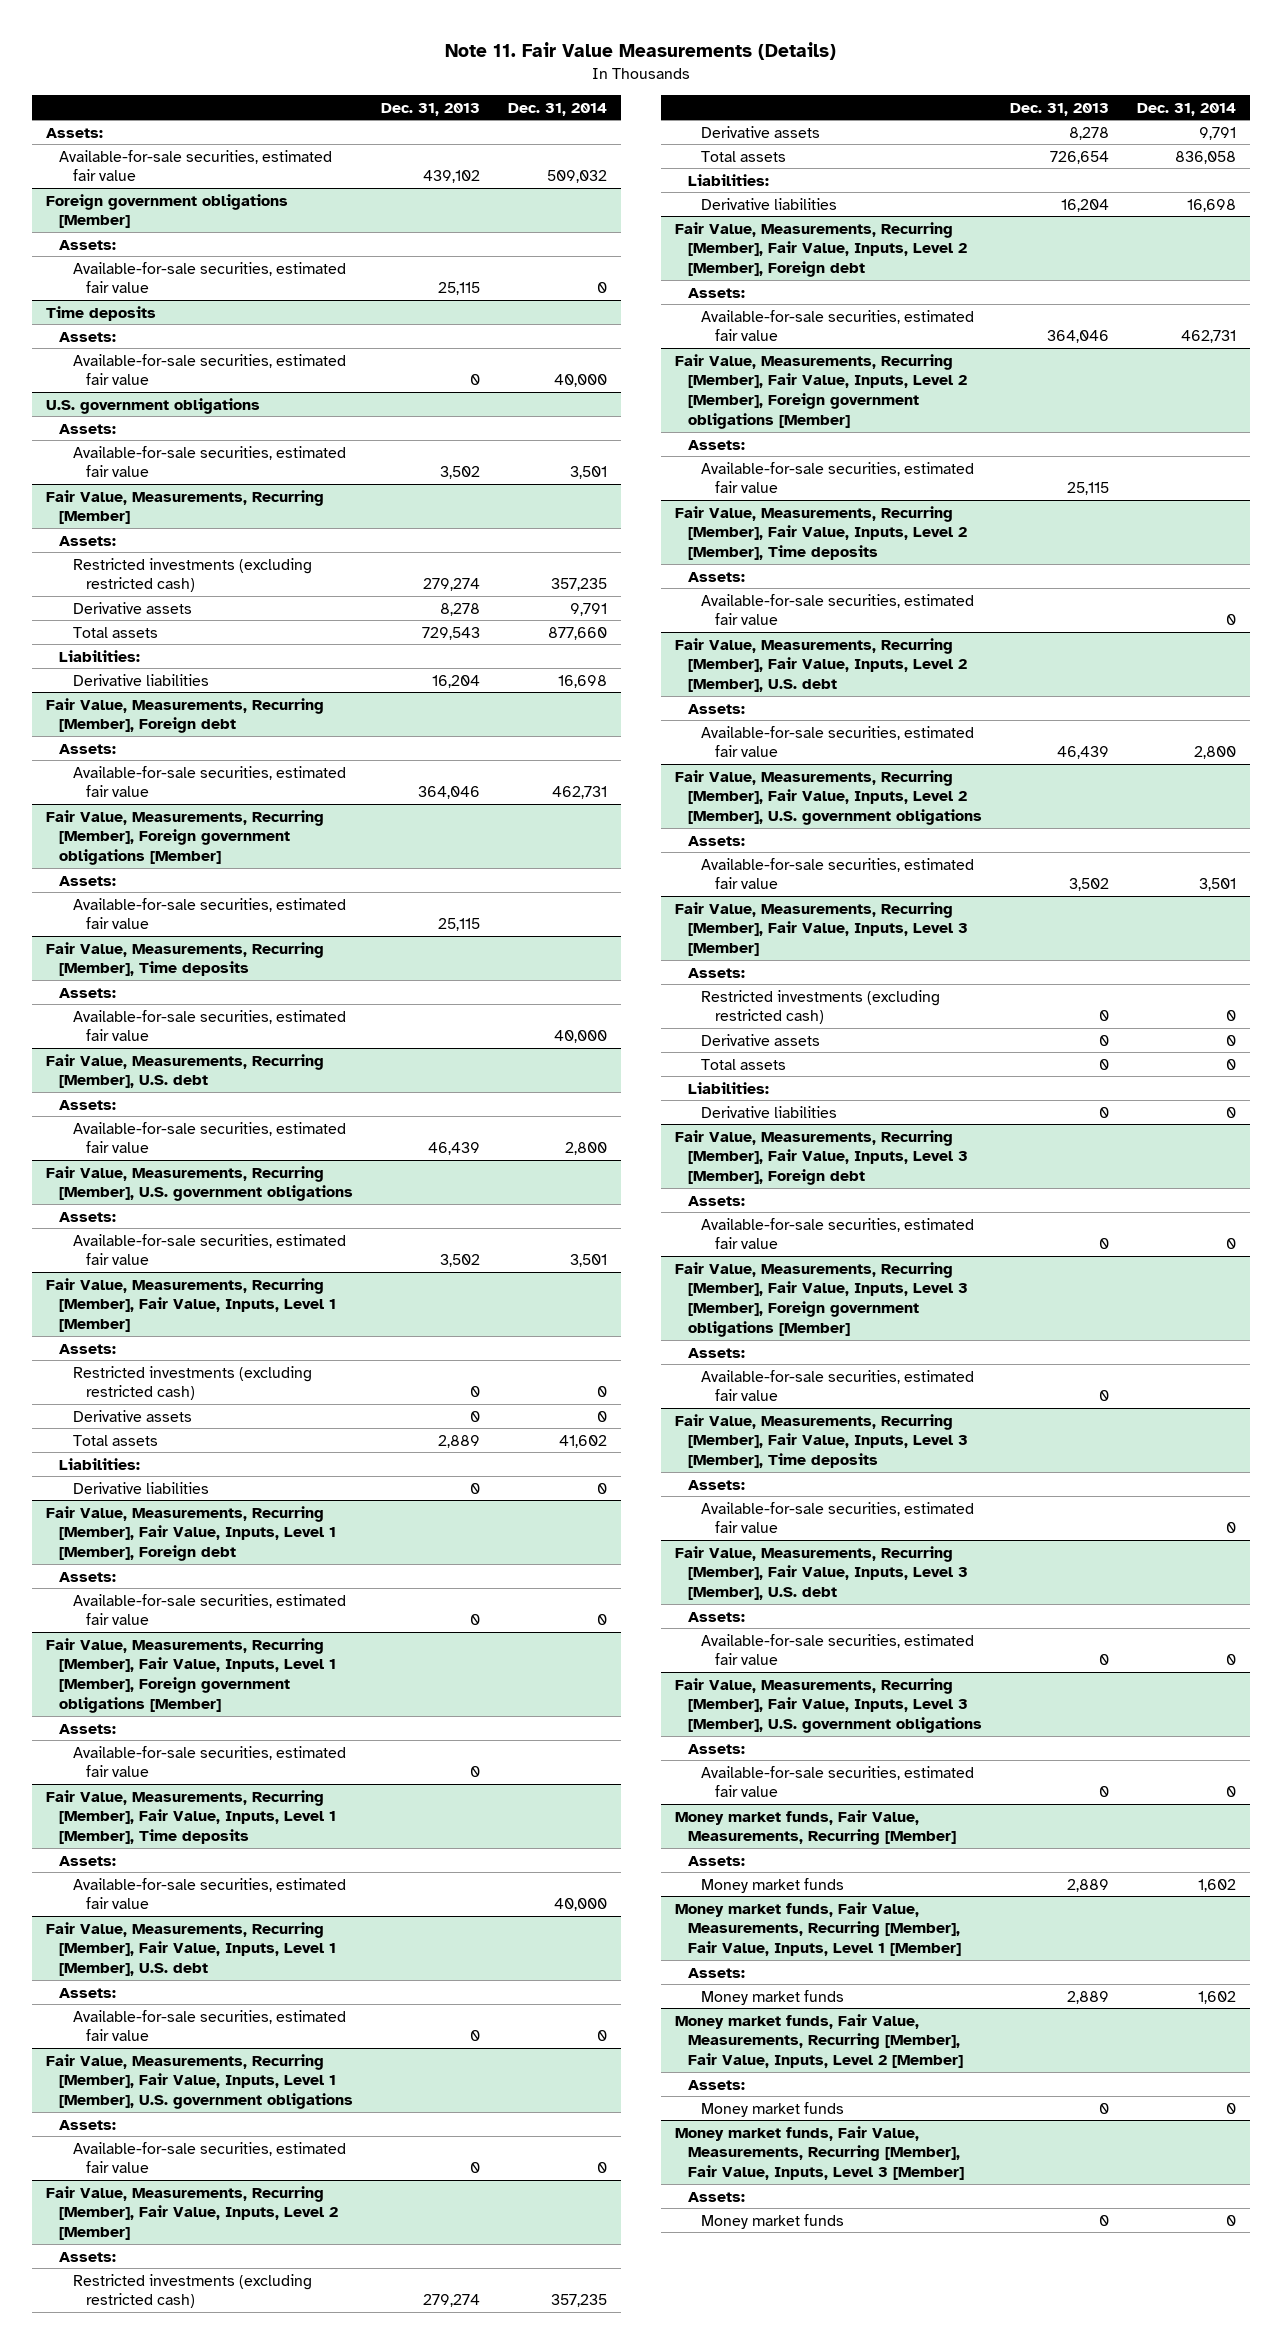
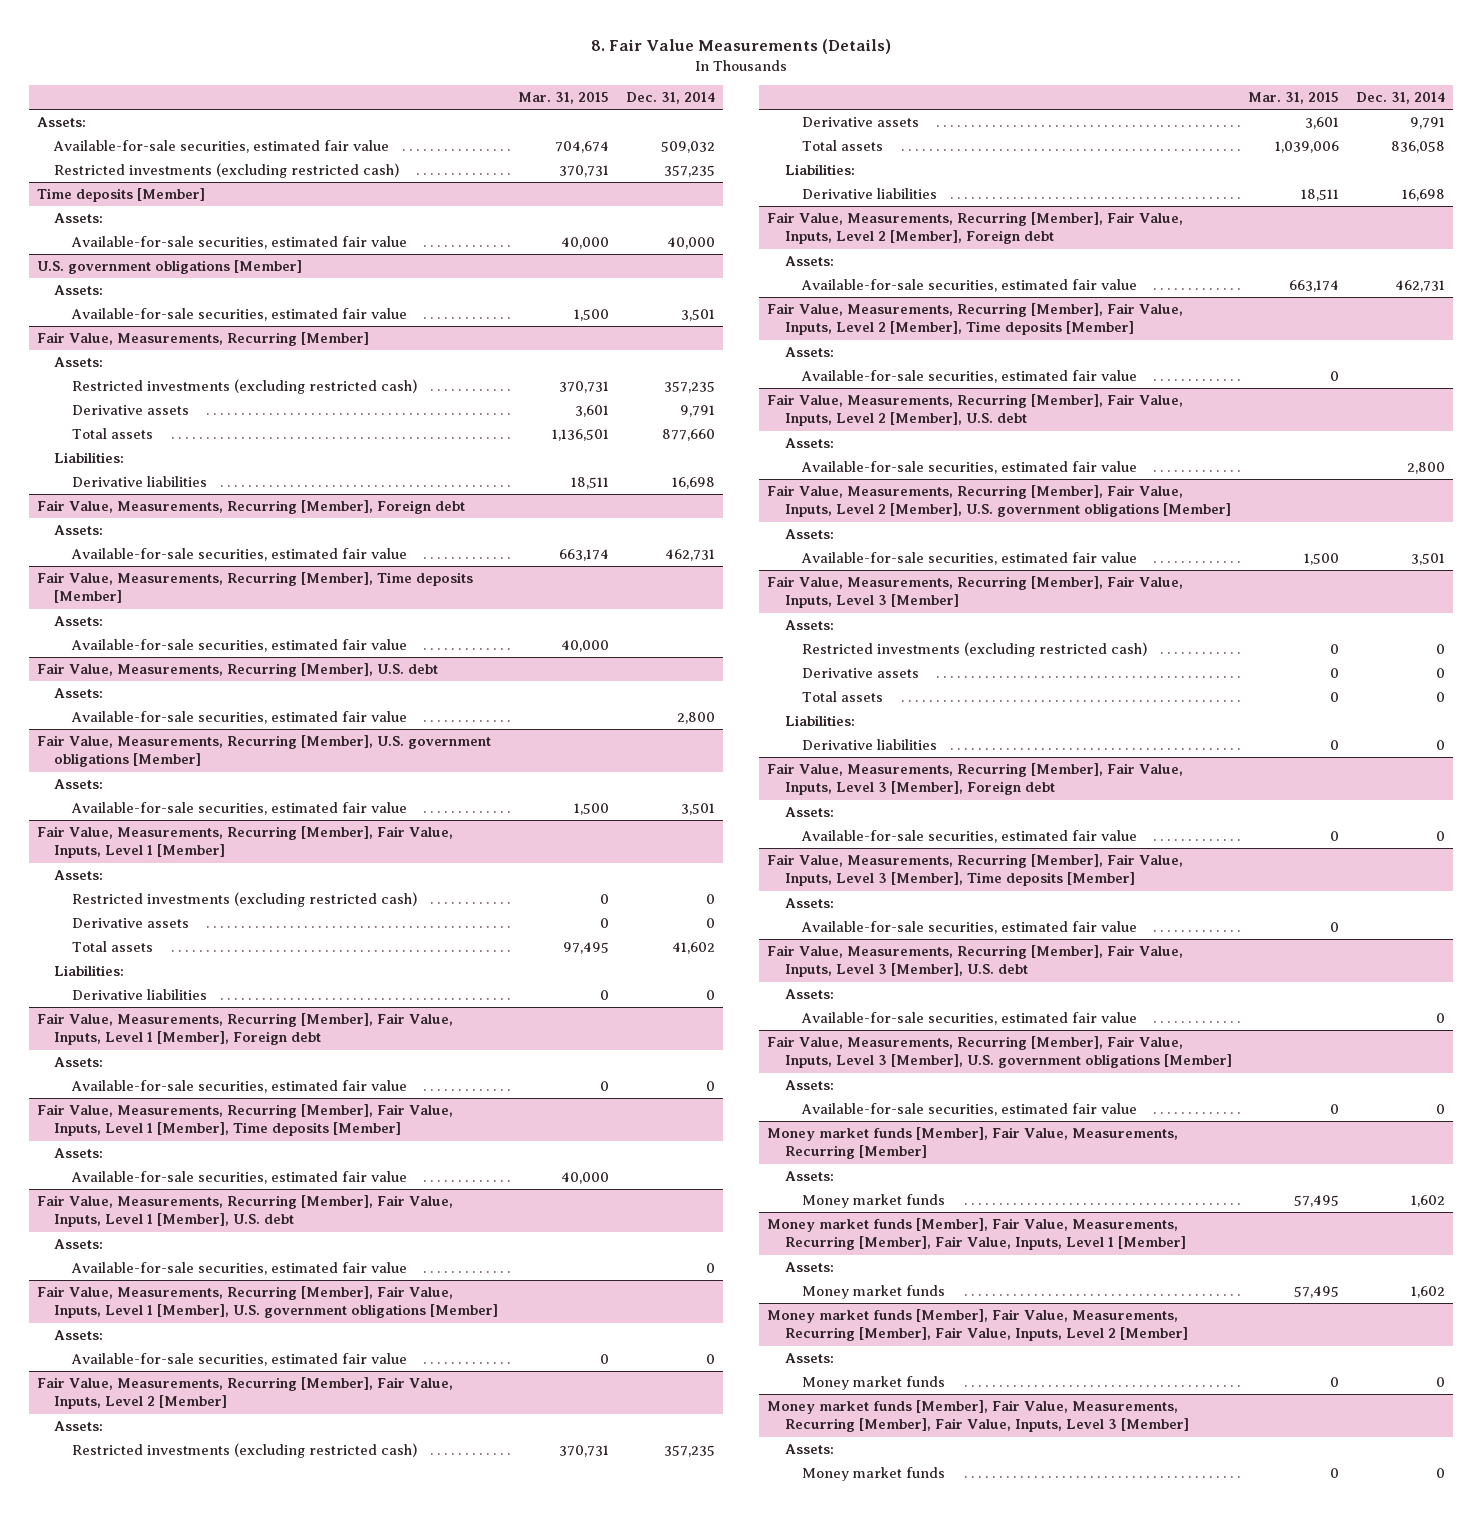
- Note 11. Fair Value Measurements (Details)
+ 8. Fair Value Measurements (Details)
- | Dec. 31, 2013 | Dec. 31, 2014
+ | Mar. 31, 2015 | Dec. 31, 2014
- Foreign government obligations [Member]
- Assets:
- Available-for-sale securities, estimated fair value | 25,115 | 0
- Time deposits
+ Restricted investments (excluding restricted cash) | 370,731 | 357,235
+ Time deposits [Member]
- U.S. government obligations
+ U.S. government obligations [Member]
- Fair Value, Measurements, Recurring [Member], Foreign government obligations [Member]
+ Fair Value, Measurements, Recurring [Member], Time deposits [Member]
- Fair Value, Measurements, Recurring [Member], Time deposits
- Assets:
- Available-for-sale securities, estimated fair value | | 40,000
- Fair Value, Measurements, Recurring [Member], U.S. government obligations
+ Fair Value, Measurements, Recurring [Member], U.S. government obligations [Member]
- Fair Value, Measurements, Recurring [Member], Fair Value, Inputs, Level 1 [Member], Foreign government obligations [Member]
+ Fair Value, Measurements, Recurring [Member], Fair Value, Inputs, Level 1 [Member], Time deposits [Member]
- Fair Value, Measurements, Recurring [Member], Fair Value, Inputs, Level 1 [Member], Time deposits
- Assets:
- Available-for-sale securities, estimated fair value | | 40,000
- Fair Value, Measurements, Recurring [Member], Fair Value, Inputs, Level 1 [Member], U.S. government obligations
+ Fair Value, Measurements, Recurring [Member], Fair Value, Inputs, Level 1 [Member], U.S. government obligations [Member]
- Fair Value, Measurements, Recurring [Member], Fair Value, Inputs, Level 2 [Member], Foreign government obligations [Member]
+ Fair Value, Measurements, Recurring [Member], Fair Value, Inputs, Level 2 [Member], Time deposits [Member]
- Fair Value, Measurements, Recurring [Member], Fair Value, Inputs, Level 2 [Member], Time deposits
- Assets:
- Available-for-sale securities, estimated fair value | | 0
- Fair Value, Measurements, Recurring [Member], Fair Value, Inputs, Level 2 [Member], U.S. government obligations
+ Fair Value, Measurements, Recurring [Member], Fair Value, Inputs, Level 2 [Member], U.S. government obligations [Member]
- Fair Value, Measurements, Recurring [Member], Fair Value, Inputs, Level 3 [Member], Foreign government obligations [Member]
+ Fair Value, Measurements, Recurring [Member], Fair Value, Inputs, Level 3 [Member], Time deposits [Member]
- Fair Value, Measurements, Recurring [Member], Fair Value, Inputs, Level 3 [Member], Time deposits
- Assets:
- Available-for-sale securities, estimated fair value | | 0
- Fair Value, Measurements, Recurring [Member], Fair Value, Inputs, Level 3 [Member], U.S. government obligations
+ Fair Value, Measurements, Recurring [Member], Fair Value, Inputs, Level 3 [Member], U.S. government obligations [Member]
- Money market funds, Fair Value, Measurements, Recurring [Member]
+ Money market funds [Member], Fair Value, Measurements, Recurring [Member]
- Money market funds, Fair Value, Measurements, Recurring [Member], Fair Value, Inputs, Level 1 [Member]
+ Money market funds [Member], Fair Value, Measurements, Recurring [Member], Fair Value, Inputs, Level 1 [Member]
- Money market funds, Fair Value, Measurements, Recurring [Member], Fair Value, Inputs, Level 2 [Member]
+ Money market funds [Member], Fair Value, Measurements, Recurring [Member], Fair Value, Inputs, Level 2 [Member]
- Money market funds, Fair Value, Measurements, Recurring [Member], Fair Value, Inputs, Level 3 [Member]
+ Money market funds [Member], Fair Value, Measurements, Recurring [Member], Fair Value, Inputs, Level 3 [Member]

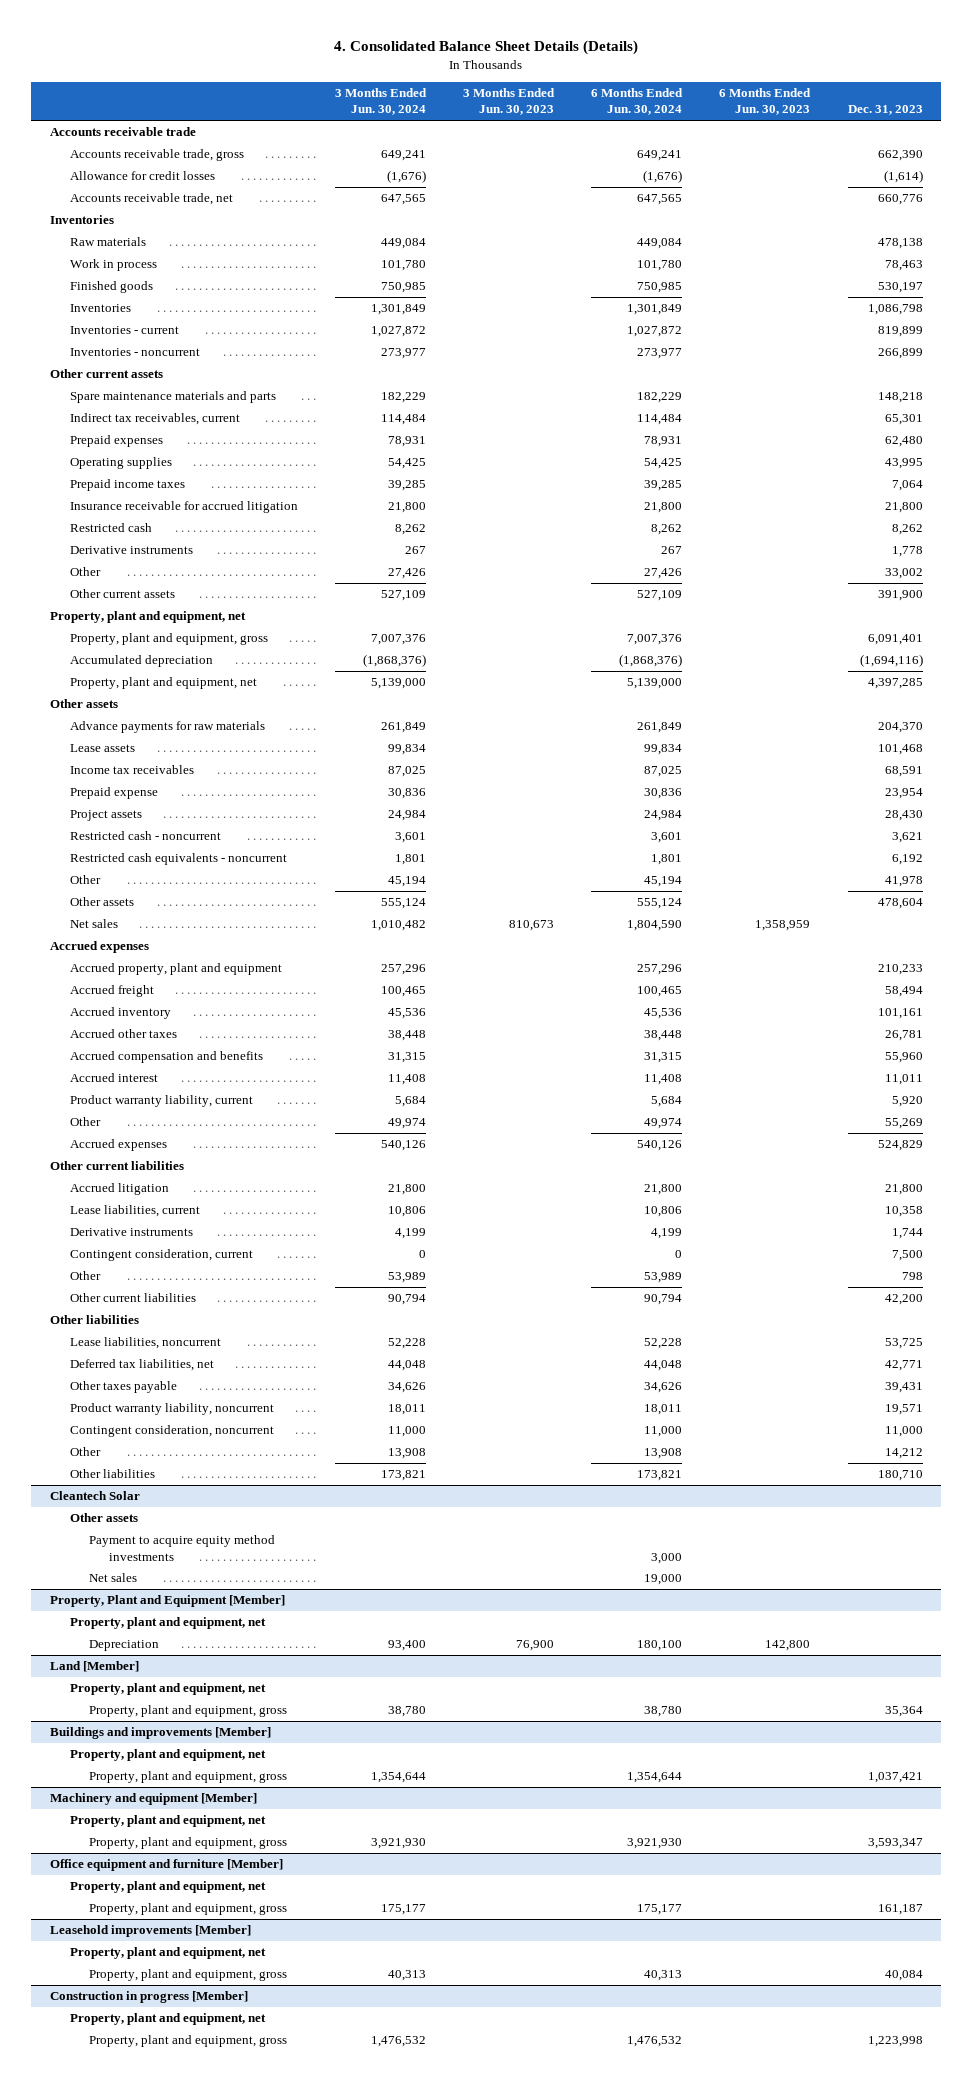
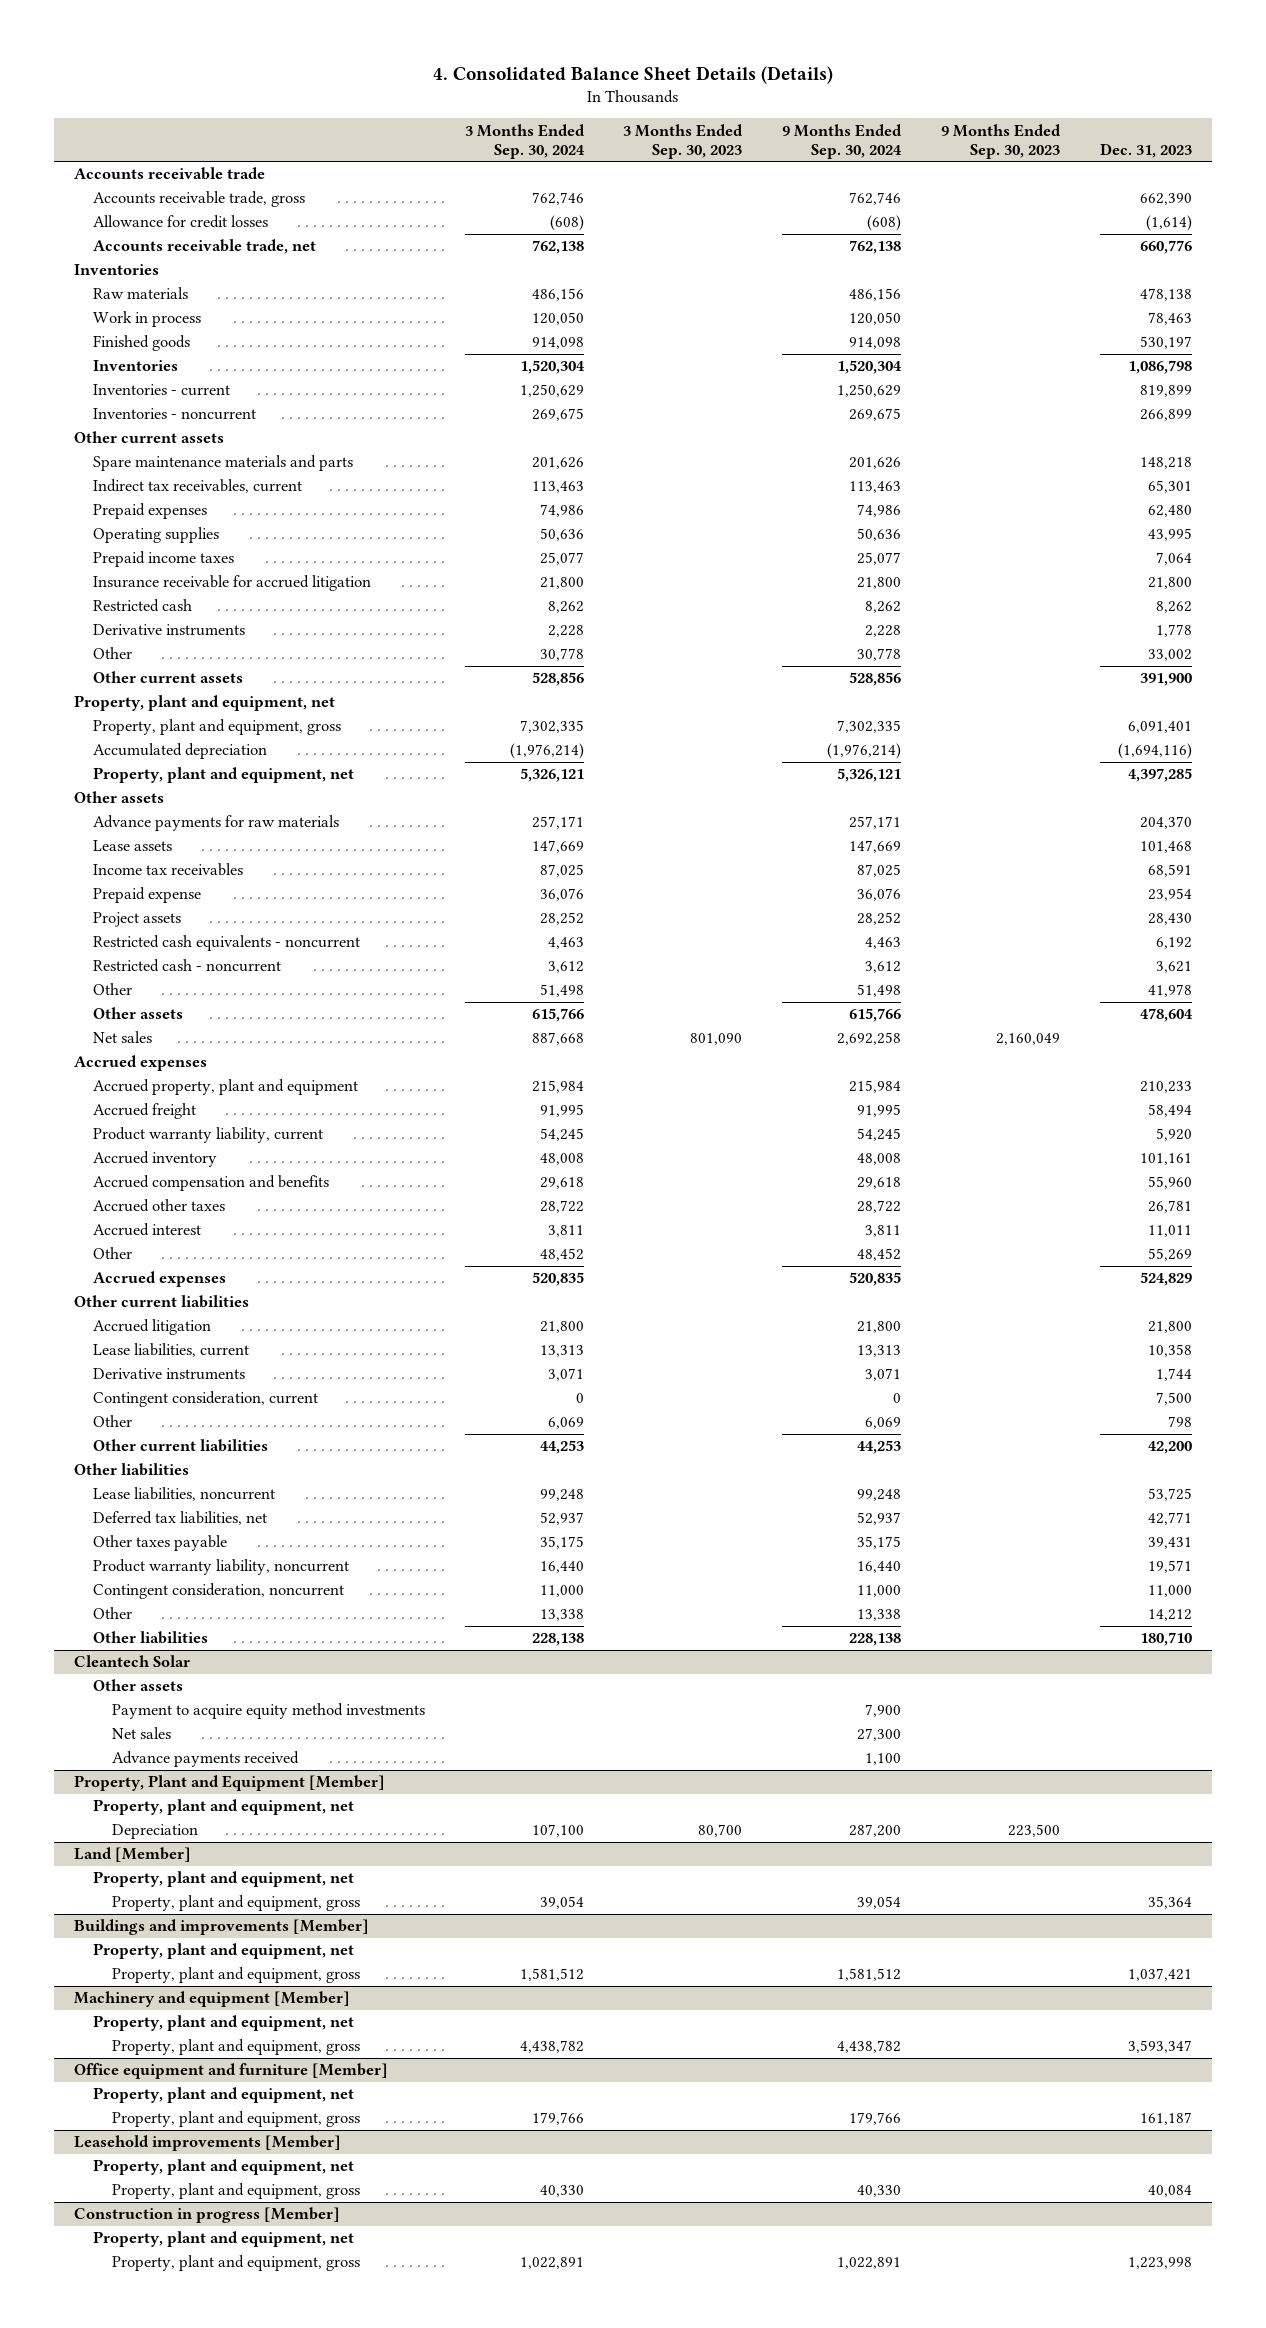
- | 3 Months Ended Jun. 30, 2024 | 3 Months Ended Jun. 30, 2023 | 6 Months Ended Jun. 30, 2024 | 6 Months Ended Jun. 30, 2023 | Dec. 31, 2023
+ | 3 Months Ended Sep. 30, 2024 | 3 Months Ended Sep. 30, 2023 | 9 Months Ended Sep. 30, 2024 | 9 Months Ended Sep. 30, 2023 | Dec. 31, 2023
moved down: Restricted cash - noncurrent | 3,612 | | 3,612 | | 3,621
moved up: Product warranty liability, current | 54,245 | | 54,245 | | 5,920
moved down: Accrued other taxes | 28,722 | | 28,722 | | 26,781
@ Cleantech Solar
+ Advance payments received | | | 1,100 | |

